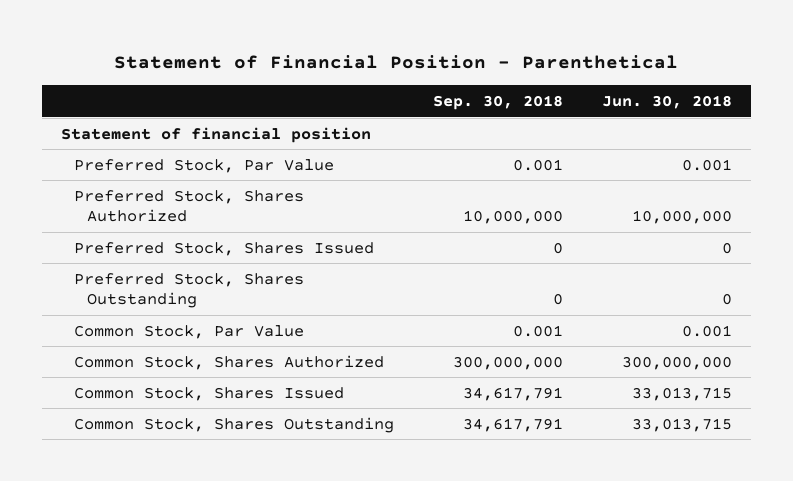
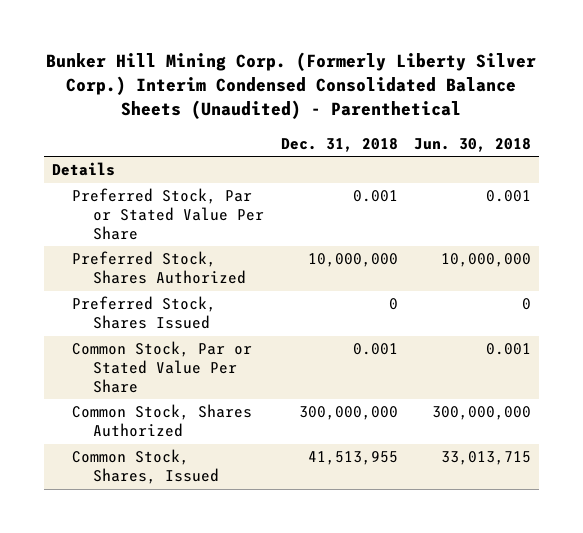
- Statement of Financial Position - Parenthetical
+ Bunker Hill Mining Corp. (Formerly Liberty Silver Corp.) Interim Condensed Consolidated Balance Sheets (Unaudited) - Parenthetical
- | Sep. 30, 2018 | Jun. 30, 2018
+ | Dec. 31, 2018 | Jun. 30, 2018
- Statement of financial position
- Preferred Stock, Par Value | 0.001 | 0.001
+ Details
+ Preferred Stock, Par or Stated Value Per Share | 0.001 | 0.001
- Preferred Stock, Shares Outstanding | 0 | 0
- Common Stock, Par Value | 0.001 | 0.001
+ Common Stock, Par or Stated Value Per Share | 0.001 | 0.001
- Common Stock, Shares Issued | 34,617,791 | 33,013,715
- Common Stock, Shares Outstanding | 34,617,791 | 33,013,715
+ Common Stock, Shares, Issued | 41,513,955 | 33,013,715

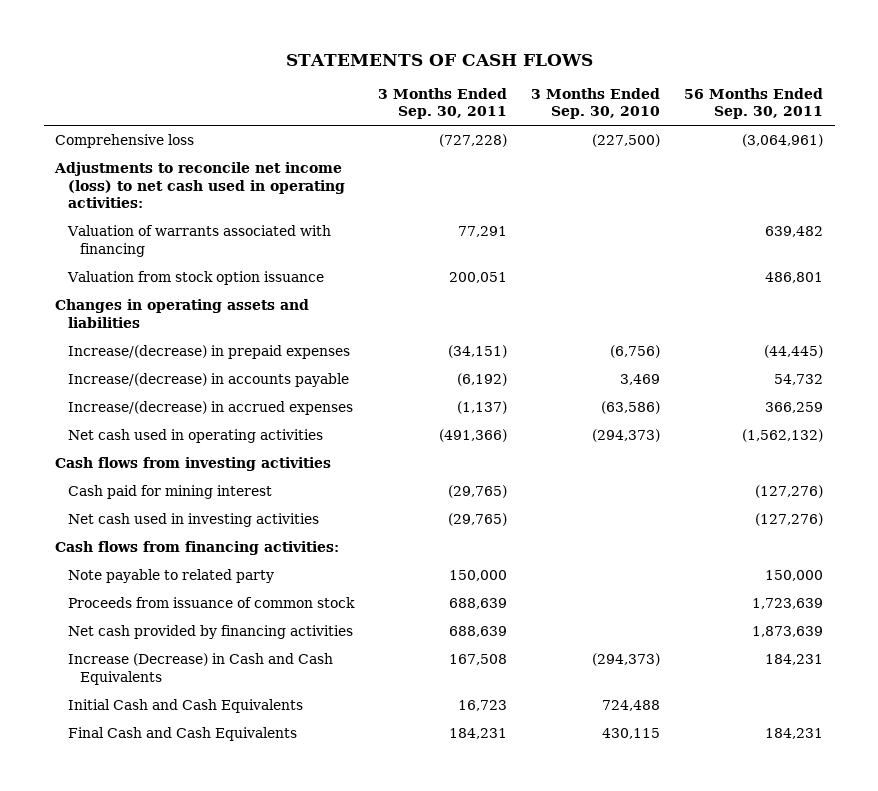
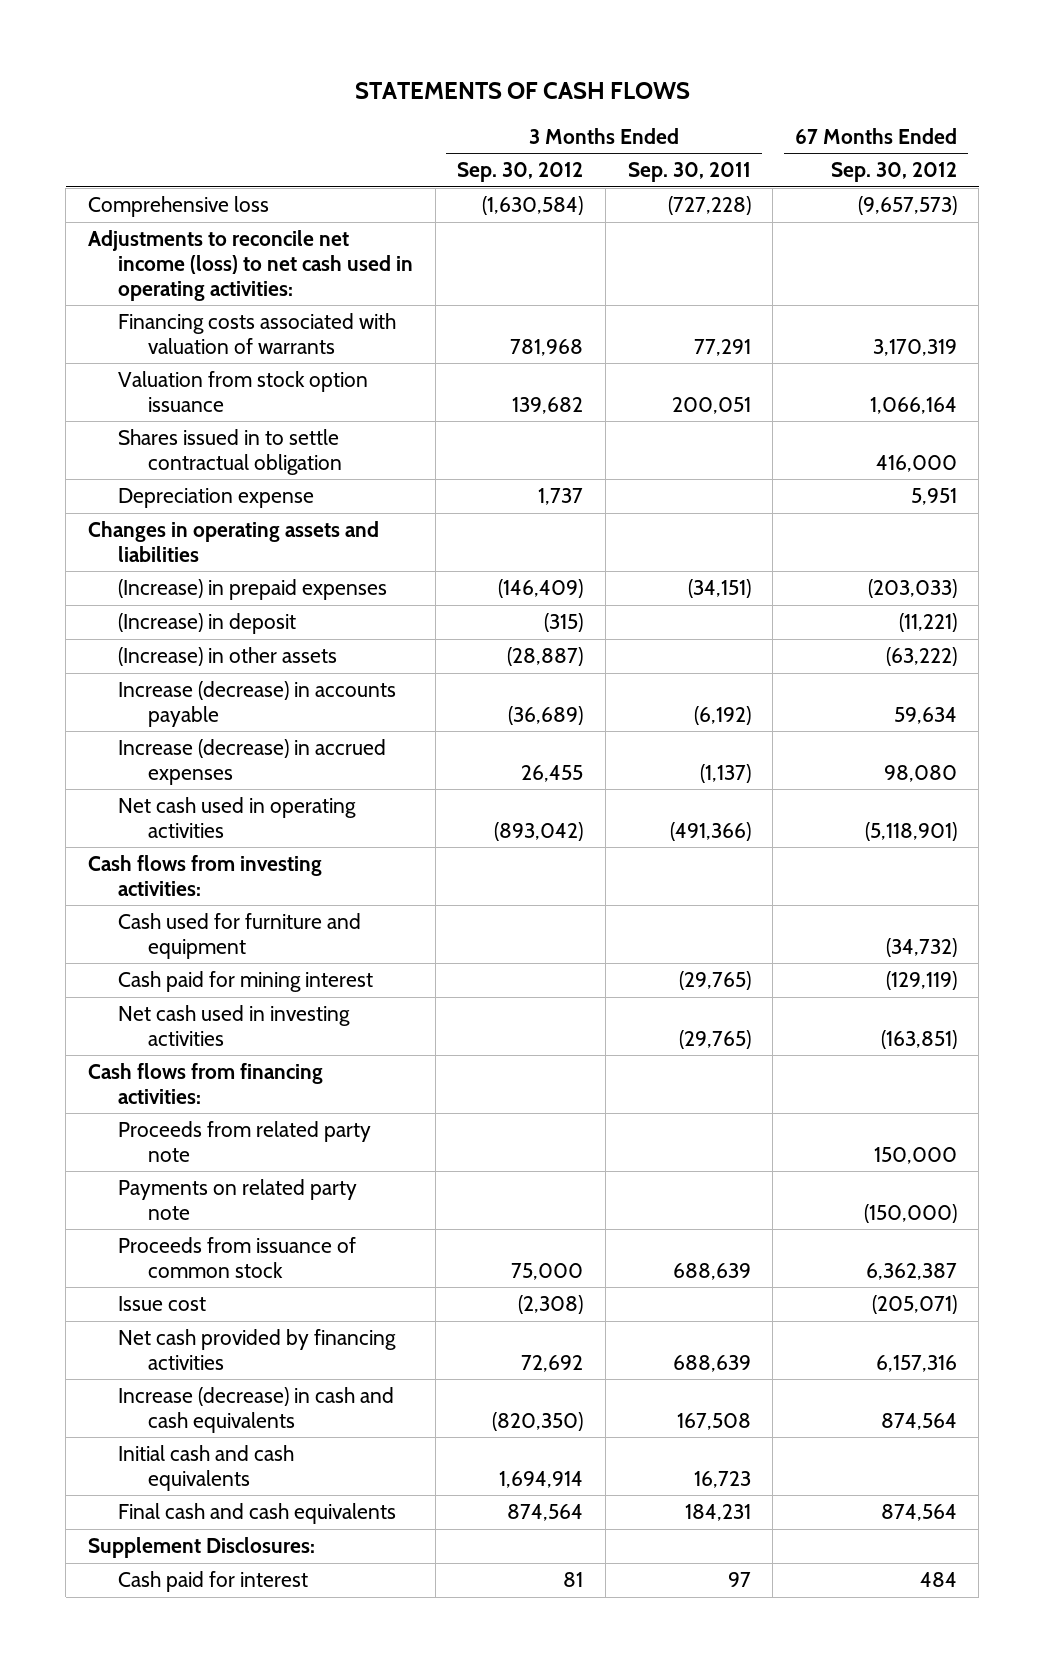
- | 3 Months Ended Sep. 30, 2011 | 3 Months Ended Sep. 30, 2010 | 56 Months Ended Sep. 30, 2011
+ | 3 Months Ended Sep. 30, 2012 | 3 Months Ended Sep. 30, 2011 | 67 Months Ended Sep. 30, 2012
- Valuation of warrants associated with financing | 77,291 | | 639,482
+ Financing costs associated with valuation of warrants | 781,968 | 77,291 | 3,170,319
+ Shares issued in to settle contractual obligation | | | 416,000
+ Depreciation expense | 1,737 | | 5,951
- Increase/(decrease) in prepaid expenses | (34,151) | (6,756) | (44,445)
- Increase/(decrease) in accounts payable | (6,192) | 3,469 | 54,732
- Increase/(decrease) in accrued expenses | (1,137) | (63,586) | 366,259
+ (Increase) in prepaid expenses | (146,409) | (34,151) | (203,033)
+ (Increase) in deposit | (315) | | (11,221)
+ (Increase) in other assets | (28,887) | | (63,222)
+ Increase (decrease) in accounts payable | (36,689) | (6,192) | 59,634
+ Increase (decrease) in accrued expenses | 26,455 | (1,137) | 98,080
- Cash flows from investing activities
+ Cash flows from investing activities:
+ Cash used for furniture and equipment | | | (34,732)
- Note payable to related party | 150,000 | | 150,000
+ Proceeds from related party note | | | 150,000
+ Payments on related party note | | | (150,000)
+ Issue cost | (2,308) | | (205,071)
- Increase (Decrease) in Cash and Cash Equivalents | 167,508 | (294,373) | 184,231
- Initial Cash and Cash Equivalents | 16,723 | 724,488 |
- Final Cash and Cash Equivalents | 184,231 | 430,115 | 184,231
+ Increase (decrease) in cash and cash equivalents | (820,350) | 167,508 | 874,564
+ Initial cash and cash equivalents | 1,694,914 | 16,723 |
+ Final cash and cash equivalents | 874,564 | 184,231 | 874,564
+ Supplement Disclosures:
+ Cash paid for interest | 81 | 97 | 484

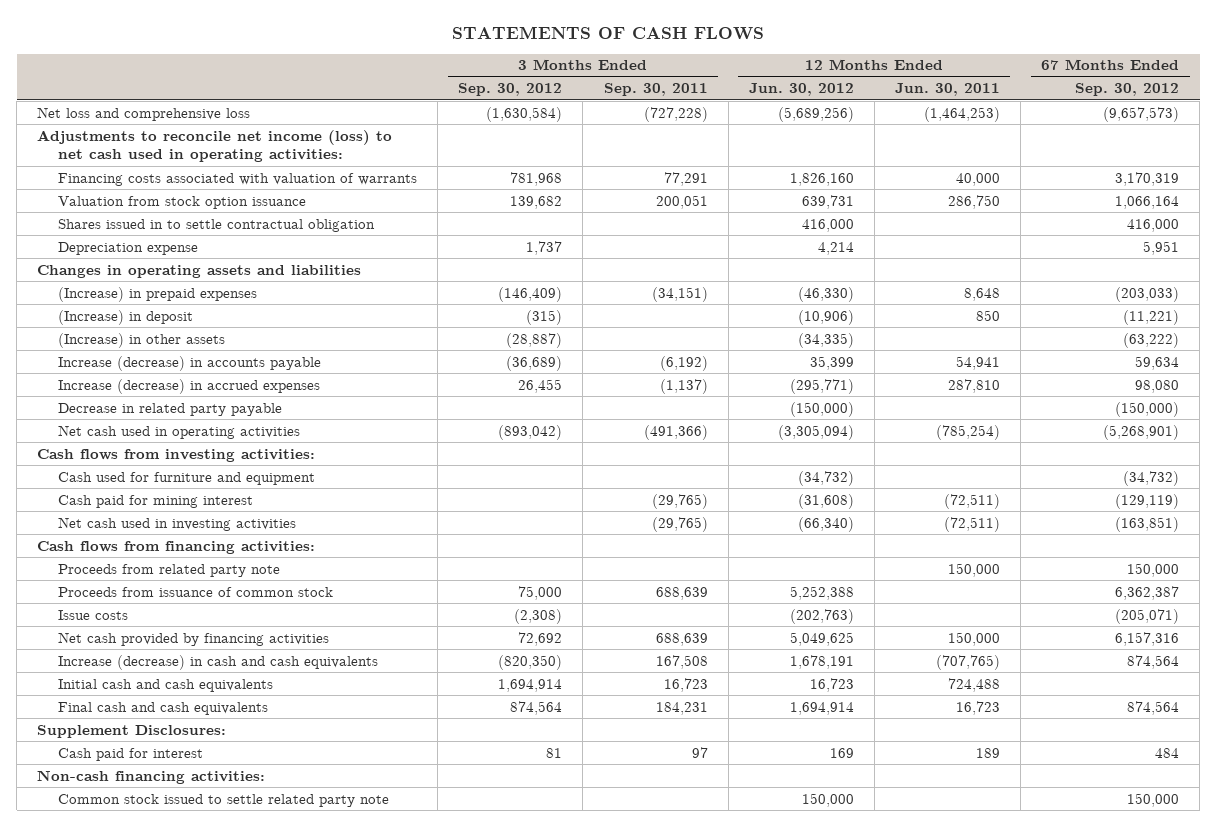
- | 3 Months Ended Sep. 30, 2012 | 3 Months Ended Sep. 30, 2011 | 67 Months Ended Sep. 30, 2012
+ | 3 Months Ended Sep. 30, 2012 | 3 Months Ended Sep. 30, 2011 | 12 Months Ended Jun. 30, 2012 | 12 Months Ended Jun. 30, 2011 | 67 Months Ended Sep. 30, 2012
- Comprehensive loss | (1,630,584) | (727,228) | (9,657,573)
+ Net loss and comprehensive loss | (1,630,584) | (727,228) | (5,689,256) | (1,464,253) | (9,657,573)
- Net cash used in operating activities | (893,042) | (491,366) | (5,118,901)
+ Decrease in related party payable | | | (150,000) | | (150,000)
+ Net cash used in operating activities | (893,042) | (491,366) | (3,305,094) | (785,254) | (5,268,901)
- Payments on related party note | | | (150,000)
- Issue cost | (2,308) | | (205,071)
+ Issue costs | (2,308) | | (202,763) | | (205,071)
+ Non-cash financing activities:
+ Common stock issued to settle related party note | | | 150,000 | | 150,000

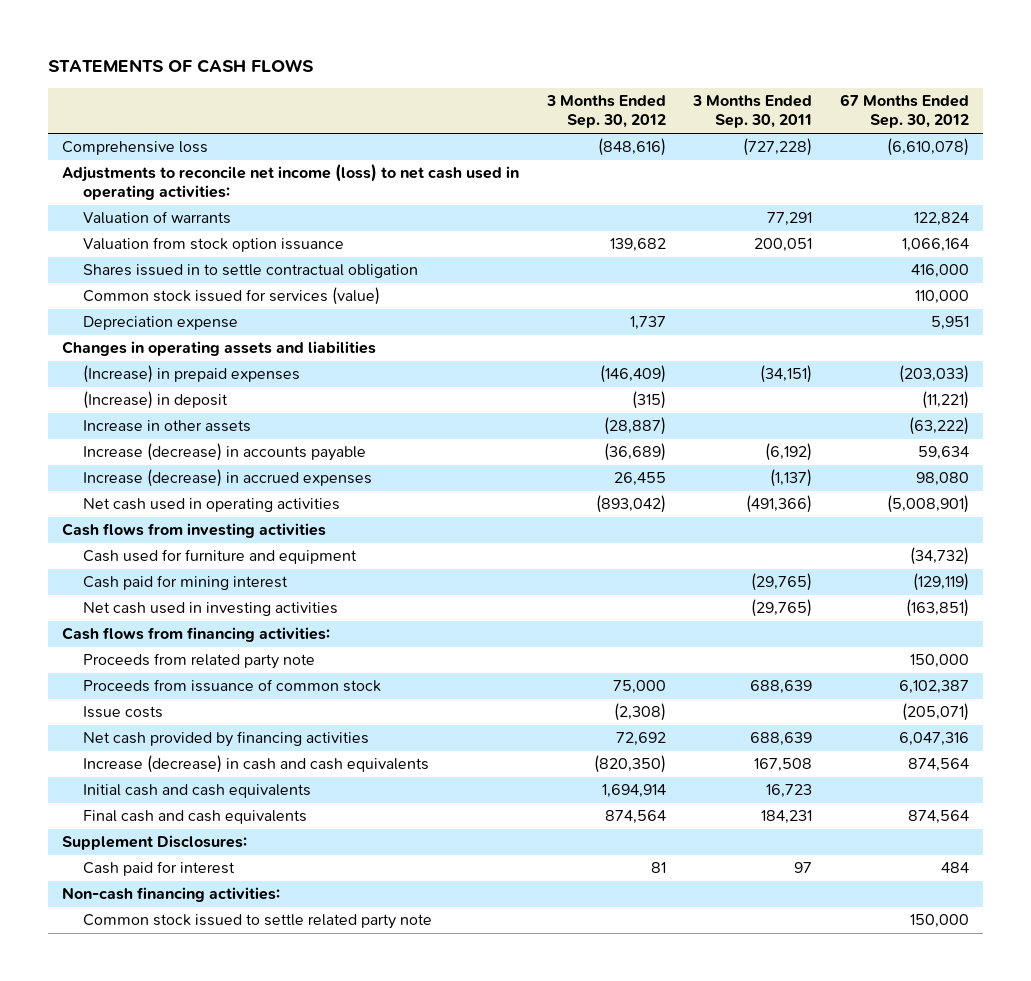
- | 3 Months Ended Sep. 30, 2012 | 3 Months Ended Sep. 30, 2011 | 12 Months Ended Jun. 30, 2012 | 12 Months Ended Jun. 30, 2011 | 67 Months Ended Sep. 30, 2012
+ | 3 Months Ended Sep. 30, 2012 | 3 Months Ended Sep. 30, 2011 | 67 Months Ended Sep. 30, 2012
- Net loss and comprehensive loss | (1,630,584) | (727,228) | (5,689,256) | (1,464,253) | (9,657,573)
+ Comprehensive loss | (848,616) | (727,228) | (6,610,078)
- Financing costs associated with valuation of warrants | 781,968 | 77,291 | 1,826,160 | 40,000 | 3,170,319
+ Valuation of warrants | | 77,291 | 122,824
+ Common stock issued for services (value) | | | 110,000
- (Increase) in other assets | (28,887) | | (34,335) | | (63,222)
+ Increase in other assets | (28,887) | | (63,222)
- Decrease in related party payable | | | (150,000) | | (150,000)
- Net cash used in operating activities | (893,042) | (491,366) | (3,305,094) | (785,254) | (5,268,901)
- Cash flows from investing activities:
+ Net cash used in operating activities | (893,042) | (491,366) | (5,008,901)
+ Cash flows from investing activities
- Proceeds from issuance of common stock | 75,000 | 688,639 | 5,252,388 | | 6,362,387
+ Proceeds from issuance of common stock | 75,000 | 688,639 | 6,102,387
- Net cash provided by financing activities | 72,692 | 688,639 | 5,049,625 | 150,000 | 6,157,316
+ Net cash provided by financing activities | 72,692 | 688,639 | 6,047,316

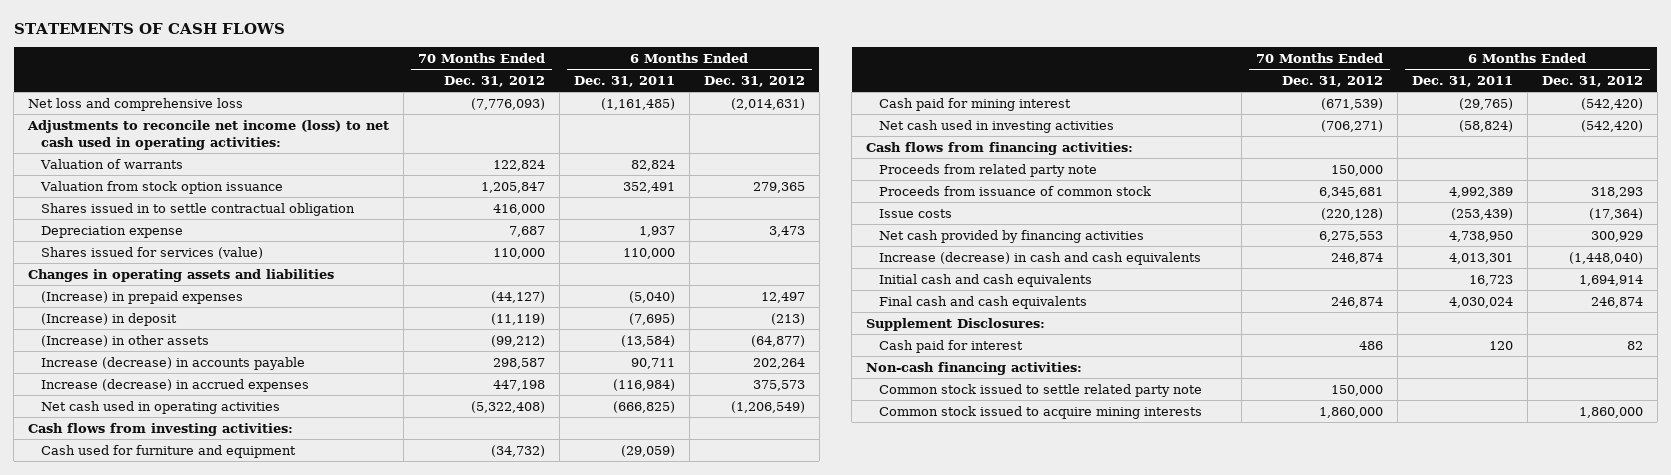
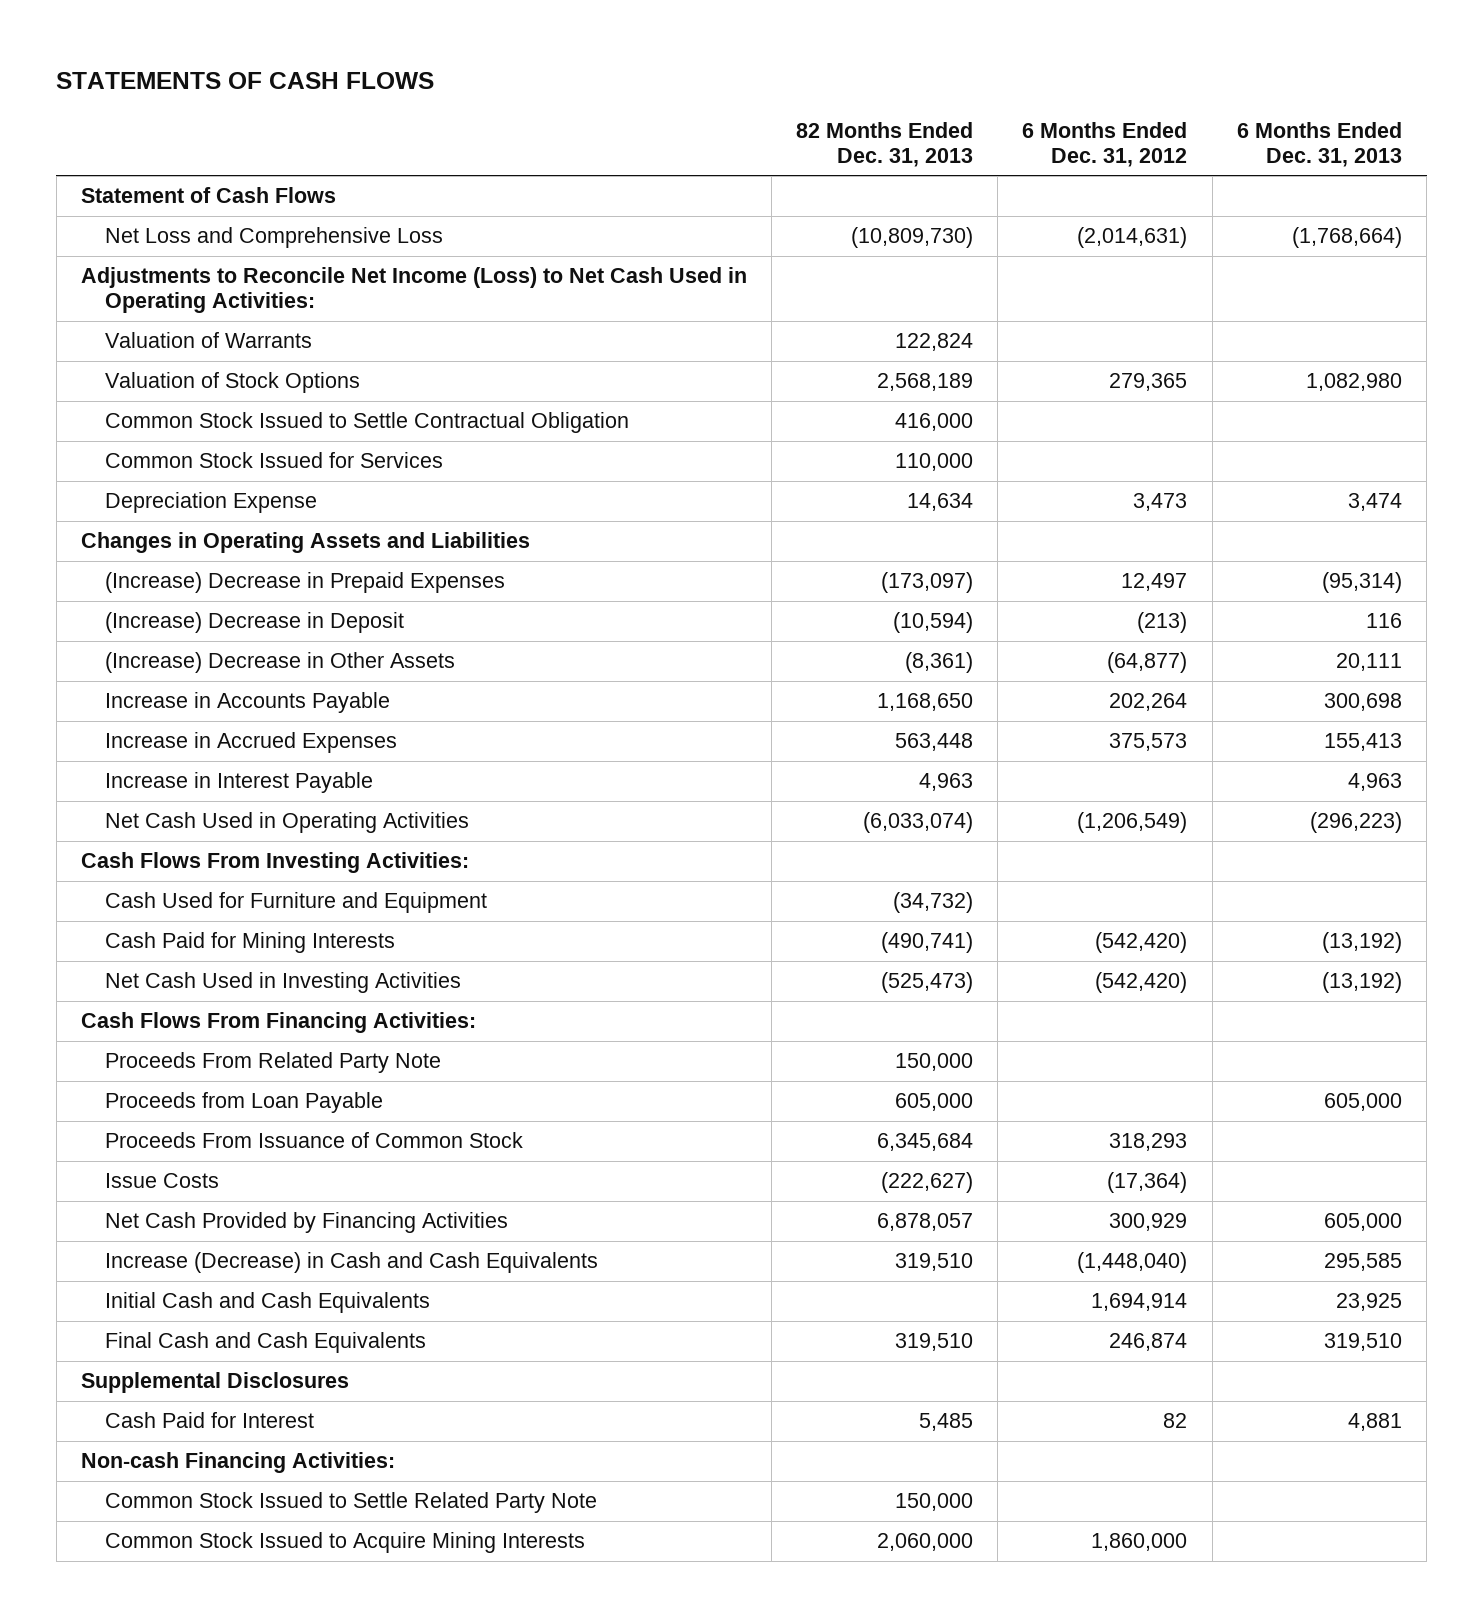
- | 70 Months Ended Dec. 31, 2012 | 6 Months Ended Dec. 31, 2011 | 6 Months Ended Dec. 31, 2012
+ | 82 Months Ended Dec. 31, 2013 | 6 Months Ended Dec. 31, 2012 | 6 Months Ended Dec. 31, 2013
- Net loss and comprehensive loss | (7,776,093) | (1,161,485) | (2,014,631)
- Adjustments to reconcile net income (loss) to net cash used in operating activities:
- Valuation of warrants | 122,824 | 82,824 |
- Valuation from stock option issuance | 1,205,847 | 352,491 | 279,365
- Shares issued in to settle contractual obligation | 416,000 | |
- Depreciation expense | 7,687 | 1,937 | 3,473
- Shares issued for services (value) | 110,000 | 110,000 |
- Changes in operating assets and liabilities
- (Increase) in prepaid expenses | (44,127) | (5,040) | 12,497
- (Increase) in deposit | (11,119) | (7,695) | (213)
- (Increase) in other assets | (99,212) | (13,584) | (64,877)
- Increase (decrease) in accounts payable | 298,587 | 90,711 | 202,264
- Increase (decrease) in accrued expenses | 447,198 | (116,984) | 375,573
- Net cash used in operating activities | (5,322,408) | (666,825) | (1,206,549)
- Cash flows from investing activities:
- Cash used for furniture and equipment | (34,732) | (29,059) |
- Cash paid for mining interest | (671,539) | (29,765) | (542,420)
- Net cash used in investing activities | (706,271) | (58,824) | (542,420)
- Cash flows from financing activities:
- Proceeds from related party note | 150,000 | |
- Proceeds from issuance of common stock | 6,345,681 | 4,992,389 | 318,293
- Issue costs | (220,128) | (253,439) | (17,364)
- Net cash provided by financing activities | 6,275,553 | 4,738,950 | 300,929
- Increase (decrease) in cash and cash equivalents | 246,874 | 4,013,301 | (1,448,040)
- Initial cash and cash equivalents | | 16,723 | 1,694,914
- Final cash and cash equivalents | 246,874 | 4,030,024 | 246,874
- Supplement Disclosures:
- Cash paid for interest | 486 | 120 | 82
- Non-cash financing activities:
- Common stock issued to settle related party note | 150,000 | |
- Common stock issued to acquire mining interests | 1,860,000 | | 1,860,000
+ Statement of Cash Flows
+ Net Loss and Comprehensive Loss | (10,809,730) | (2,014,631) | (1,768,664)
+ Adjustments to Reconcile Net Income (Loss) to Net Cash Used in Operating Activities:
+ Valuation of Warrants | 122,824 | |
+ Valuation of Stock Options | 2,568,189 | 279,365 | 1,082,980
+ Common Stock Issued to Settle Contractual Obligation | 416,000 | |
+ Common Stock Issued for Services | 110,000 | |
+ Depreciation Expense | 14,634 | 3,473 | 3,474
+ Changes in Operating Assets and Liabilities
+ (Increase) Decrease in Prepaid Expenses | (173,097) | 12,497 | (95,314)
+ (Increase) Decrease in Deposit | (10,594) | (213) | 116
+ (Increase) Decrease in Other Assets | (8,361) | (64,877) | 20,111
+ Increase in Accounts Payable | 1,168,650 | 202,264 | 300,698
+ Increase in Accrued Expenses | 563,448 | 375,573 | 155,413
+ Increase in Interest Payable | 4,963 | | 4,963
+ Net Cash Used in Operating Activities | (6,033,074) | (1,206,549) | (296,223)
+ Cash Flows From Investing Activities:
+ Cash Used for Furniture and Equipment | (34,732) | |
+ Cash Paid for Mining Interests | (490,741) | (542,420) | (13,192)
+ Net Cash Used in Investing Activities | (525,473) | (542,420) | (13,192)
+ Cash Flows From Financing Activities:
+ Proceeds From Related Party Note | 150,000 | |
+ Proceeds from Loan Payable | 605,000 | | 605,000
+ Proceeds From Issuance of Common Stock | 6,345,684 | 318,293 |
+ Issue Costs | (222,627) | (17,364) |
+ Net Cash Provided by Financing Activities | 6,878,057 | 300,929 | 605,000
+ Increase (Decrease) in Cash and Cash Equivalents | 319,510 | (1,448,040) | 295,585
+ Initial Cash and Cash Equivalents | | 1,694,914 | 23,925
+ Final Cash and Cash Equivalents | 319,510 | 246,874 | 319,510
+ Supplemental Disclosures
+ Cash Paid for Interest | 5,485 | 82 | 4,881
+ Non-cash Financing Activities:
+ Common Stock Issued to Settle Related Party Note | 150,000 | |
+ Common Stock Issued to Acquire Mining Interests | 2,060,000 | 1,860,000 |

